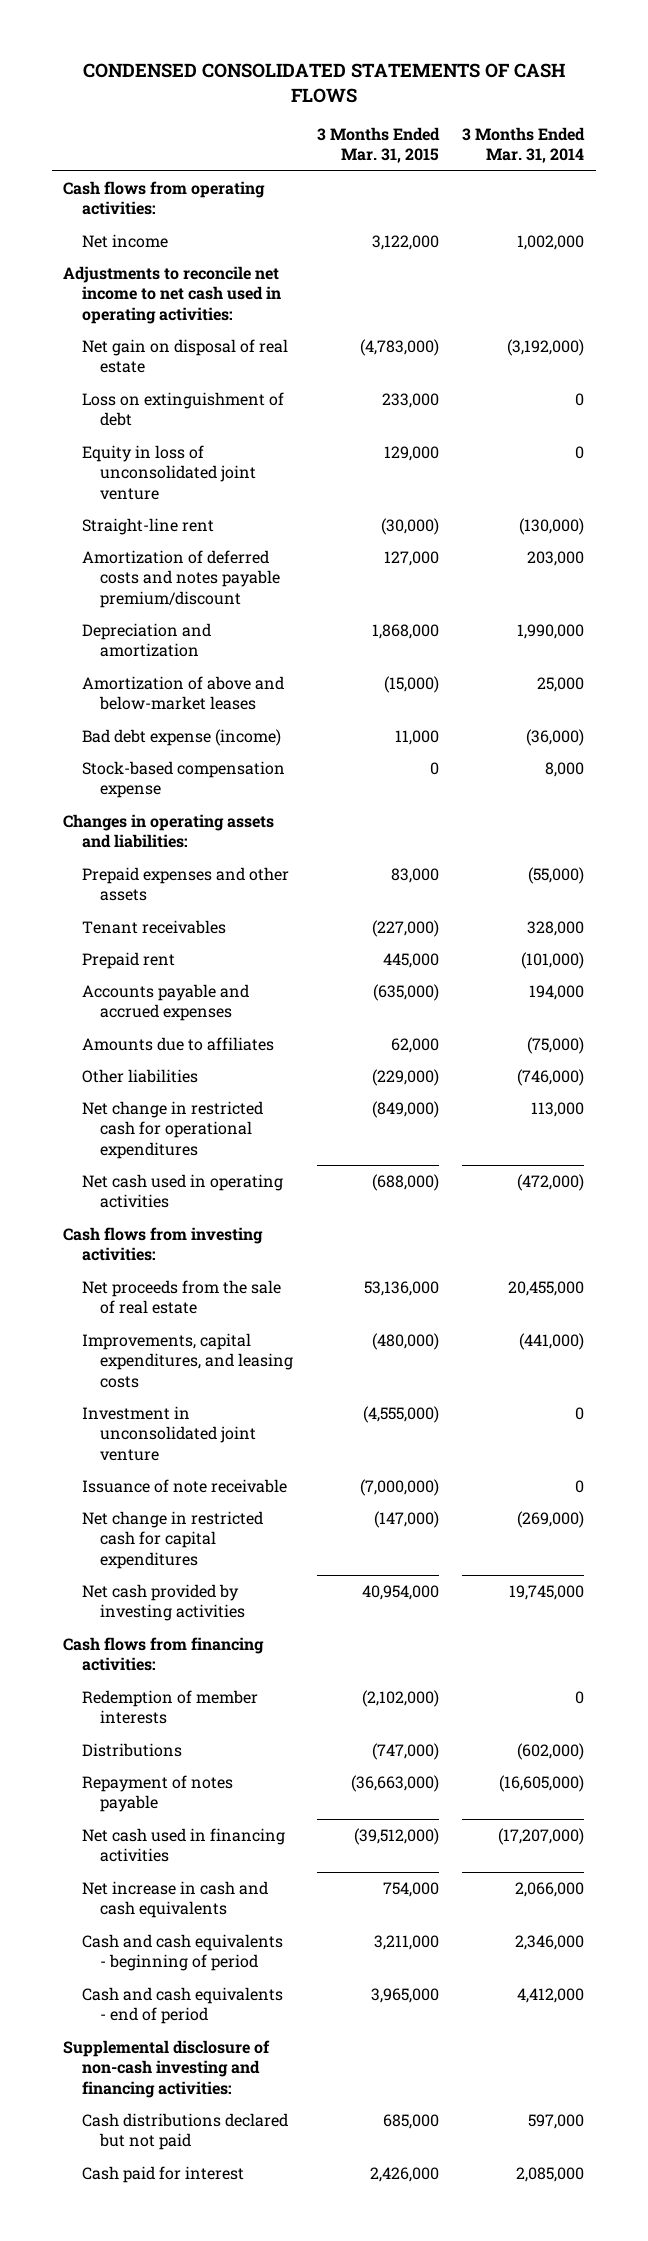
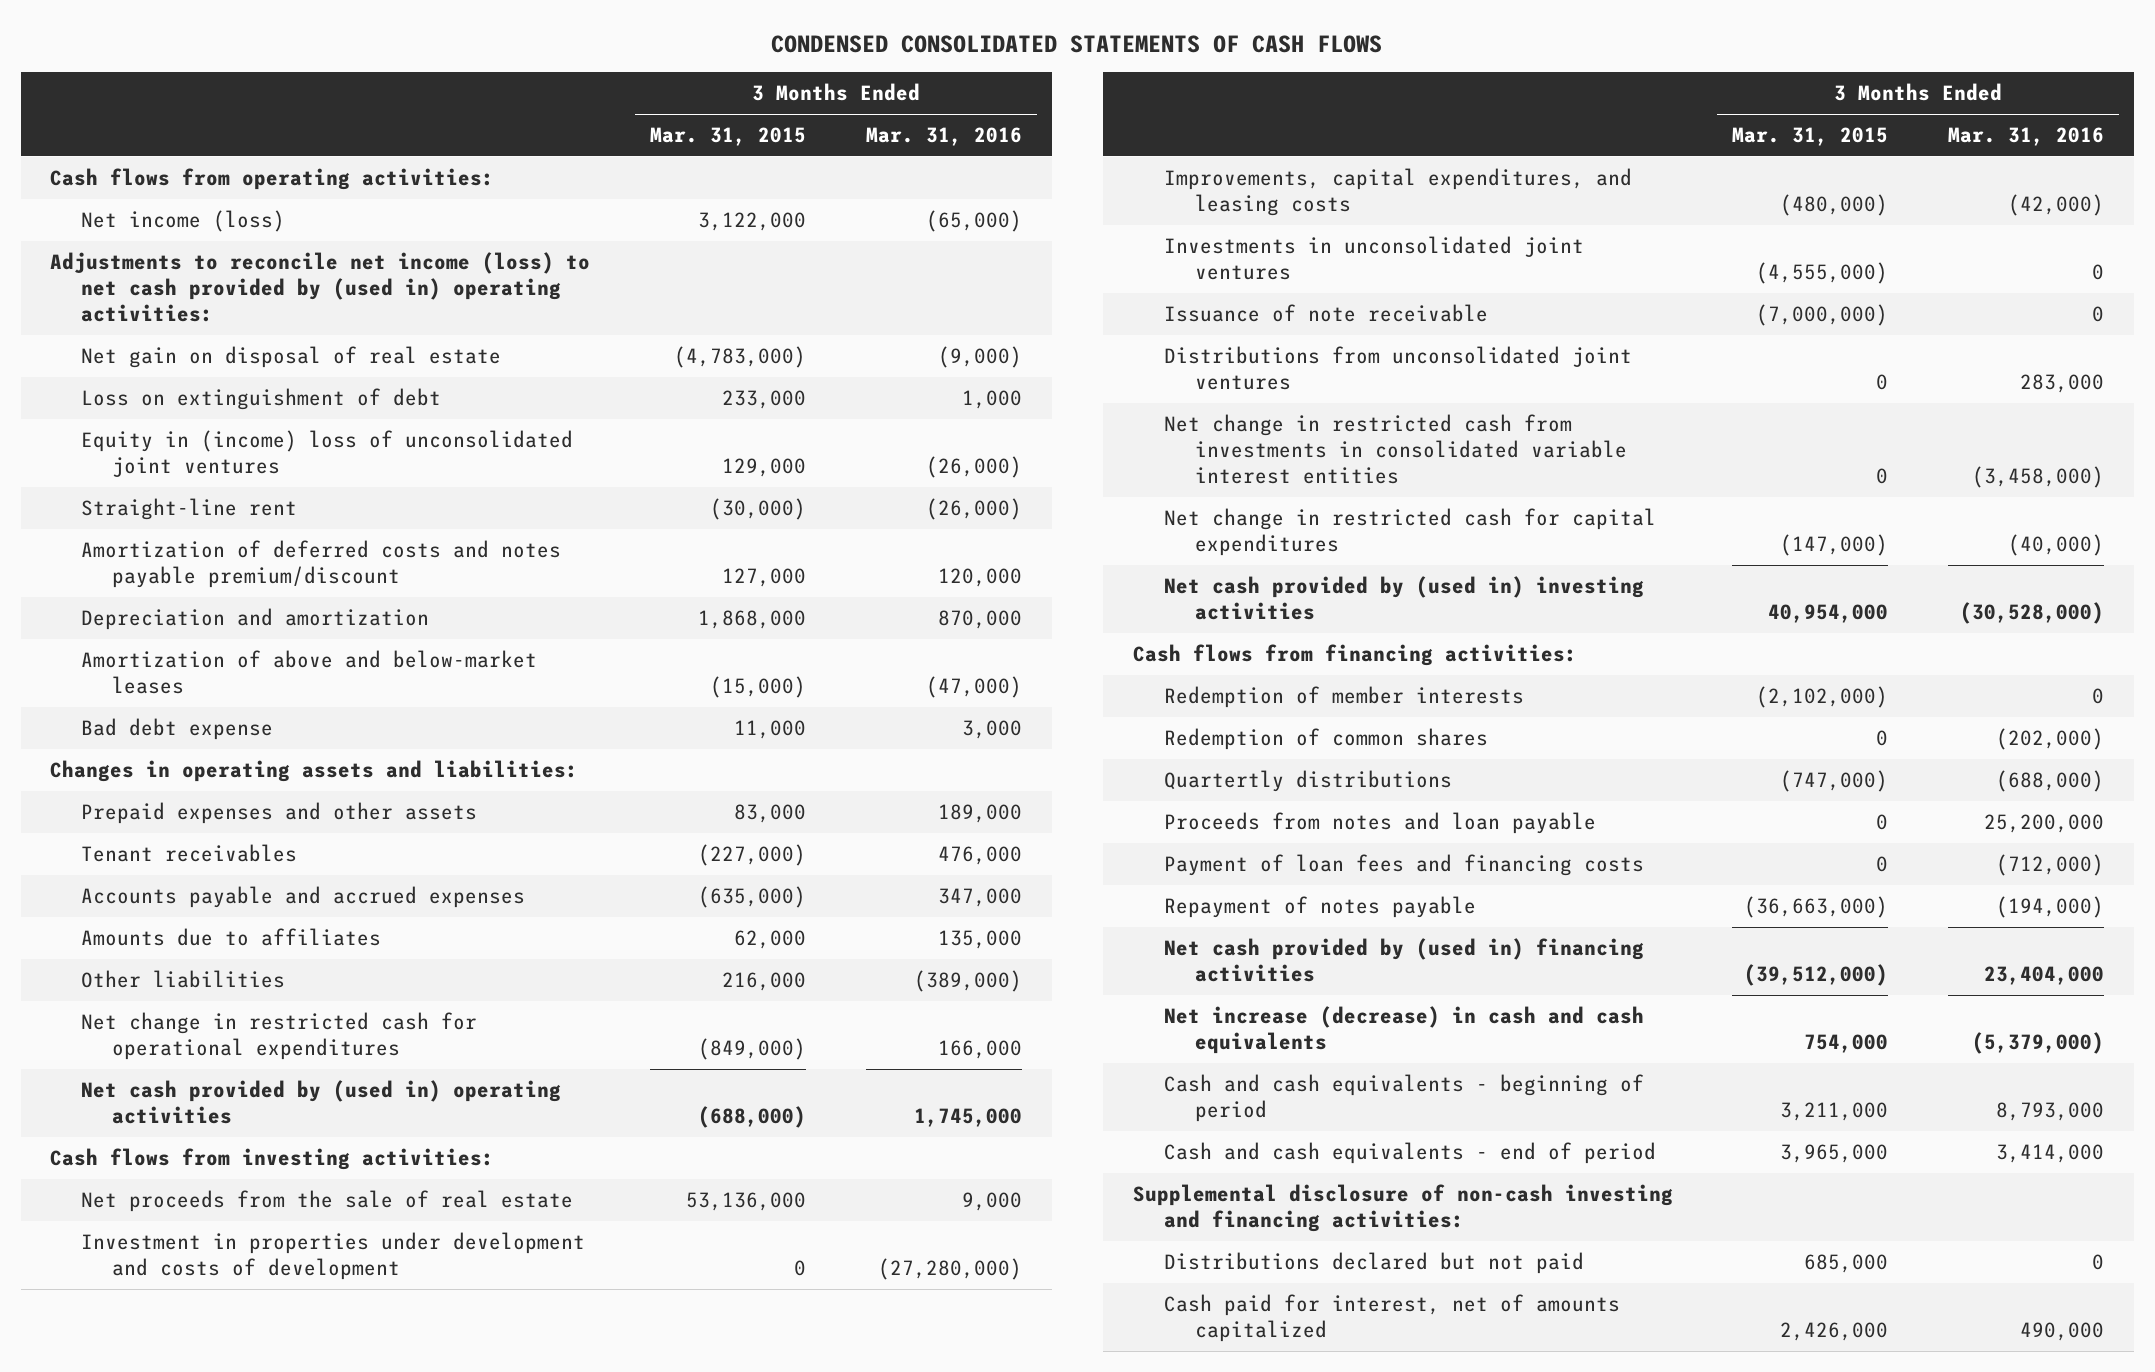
- | 3 Months Ended Mar. 31, 2015 | 3 Months Ended Mar. 31, 2014
+ | 3 Months Ended Mar. 31, 2015 | 3 Months Ended Mar. 31, 2016
- Net income | 3,122,000 | 1,002,000
- Adjustments to reconcile net income to net cash used in operating activities:
+ Net income (loss) | 3,122,000 | (65,000)
+ Adjustments to reconcile net income (loss) to net cash provided by (used in) operating activities:
- Equity in loss of unconsolidated joint venture | 129,000 | 0
+ Equity in (income) loss of unconsolidated joint ventures | 129,000 | (26,000)
- Bad debt expense (income) | 11,000 | (36,000)
- Stock-based compensation expense | 0 | 8,000
+ Bad debt expense | 11,000 | 3,000
- Prepaid rent | 445,000 | (101,000)
- Other liabilities | (229,000) | (746,000)
+ Other liabilities | 216,000 | (389,000)
- Net cash used in operating activities | (688,000) | (472,000)
+ Net cash provided by (used in) operating activities | (688,000) | 1,745,000
+ Investment in properties under development and costs of development | 0 | (27,280,000)
- Investment in unconsolidated joint venture | (4,555,000) | 0
+ Investments in unconsolidated joint ventures | (4,555,000) | 0
+ Distributions from unconsolidated joint ventures | 0 | 283,000
+ Net change in restricted cash from investments in consolidated variable interest entities | 0 | (3,458,000)
- Net cash provided by investing activities | 40,954,000 | 19,745,000
+ Net cash provided by (used in) investing activities | 40,954,000 | (30,528,000)
- Distributions | (747,000) | (602,000)
+ Redemption of common shares | 0 | (202,000)
+ Quartertly distributions | (747,000) | (688,000)
+ Proceeds from notes and loan payable | 0 | 25,200,000
+ Payment of loan fees and financing costs | 0 | (712,000)
- Net cash used in financing activities | (39,512,000) | (17,207,000)
- Net increase in cash and cash equivalents | 754,000 | 2,066,000
+ Net cash provided by (used in) financing activities | (39,512,000) | 23,404,000
+ Net increase (decrease) in cash and cash equivalents | 754,000 | (5,379,000)
- Cash distributions declared but not paid | 685,000 | 597,000
- Cash paid for interest | 2,426,000 | 2,085,000
+ Distributions declared but not paid | 685,000 | 0
+ Cash paid for interest, net of amounts capitalized | 2,426,000 | 490,000

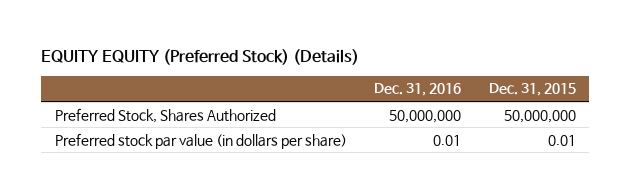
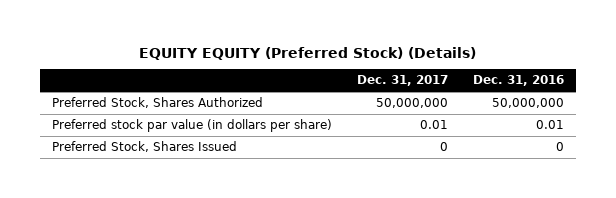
- | Dec. 31, 2016 | Dec. 31, 2015
+ | Dec. 31, 2017 | Dec. 31, 2016
+ Preferred Stock, Shares Issued | 0 | 0

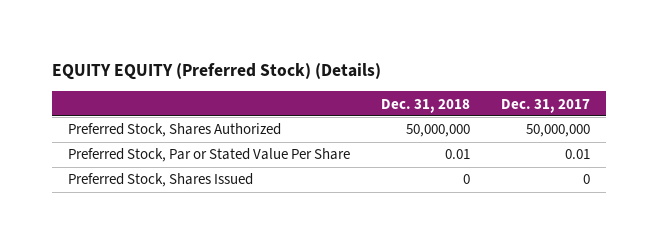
- | Dec. 31, 2017 | Dec. 31, 2016
+ | Dec. 31, 2018 | Dec. 31, 2017
- Preferred stock par value (in dollars per share) | 0.01 | 0.01
+ Preferred Stock, Par or Stated Value Per Share | 0.01 | 0.01

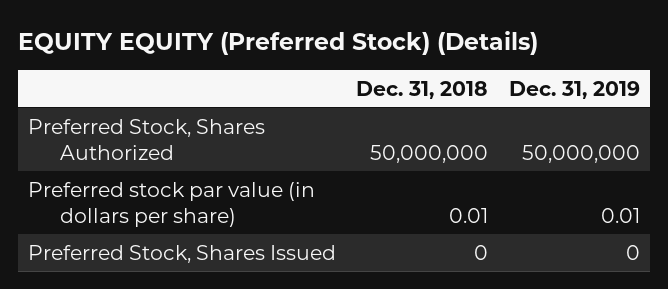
- | Dec. 31, 2018 | Dec. 31, 2017
+ | Dec. 31, 2018 | Dec. 31, 2019
- Preferred Stock, Par or Stated Value Per Share | 0.01 | 0.01
+ Preferred stock par value (in dollars per share) | 0.01 | 0.01

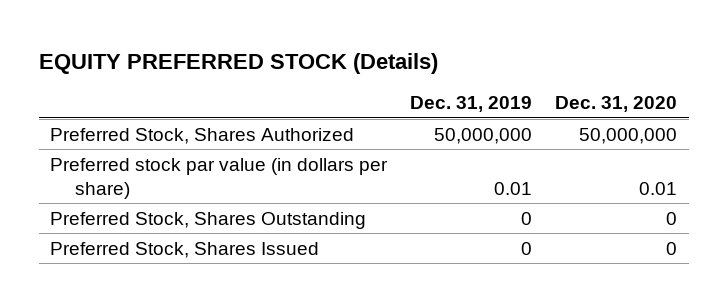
- EQUITY EQUITY (Preferred Stock) (Details)
+ EQUITY PREFERRED STOCK (Details)
- | Dec. 31, 2018 | Dec. 31, 2019
+ | Dec. 31, 2019 | Dec. 31, 2020
+ Preferred Stock, Shares Outstanding | 0 | 0

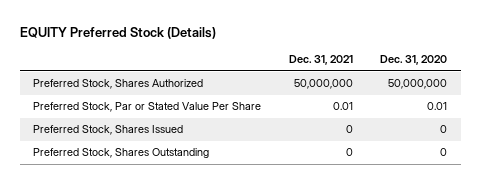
- EQUITY PREFERRED STOCK (Details)
+ EQUITY Preferred Stock (Details)
- | Dec. 31, 2019 | Dec. 31, 2020
+ | Dec. 31, 2021 | Dec. 31, 2020
- Preferred stock par value (in dollars per share) | 0.01 | 0.01
+ Preferred Stock, Par or Stated Value Per Share | 0.01 | 0.01
moved down: Preferred Stock, Shares Outstanding | 0 | 0

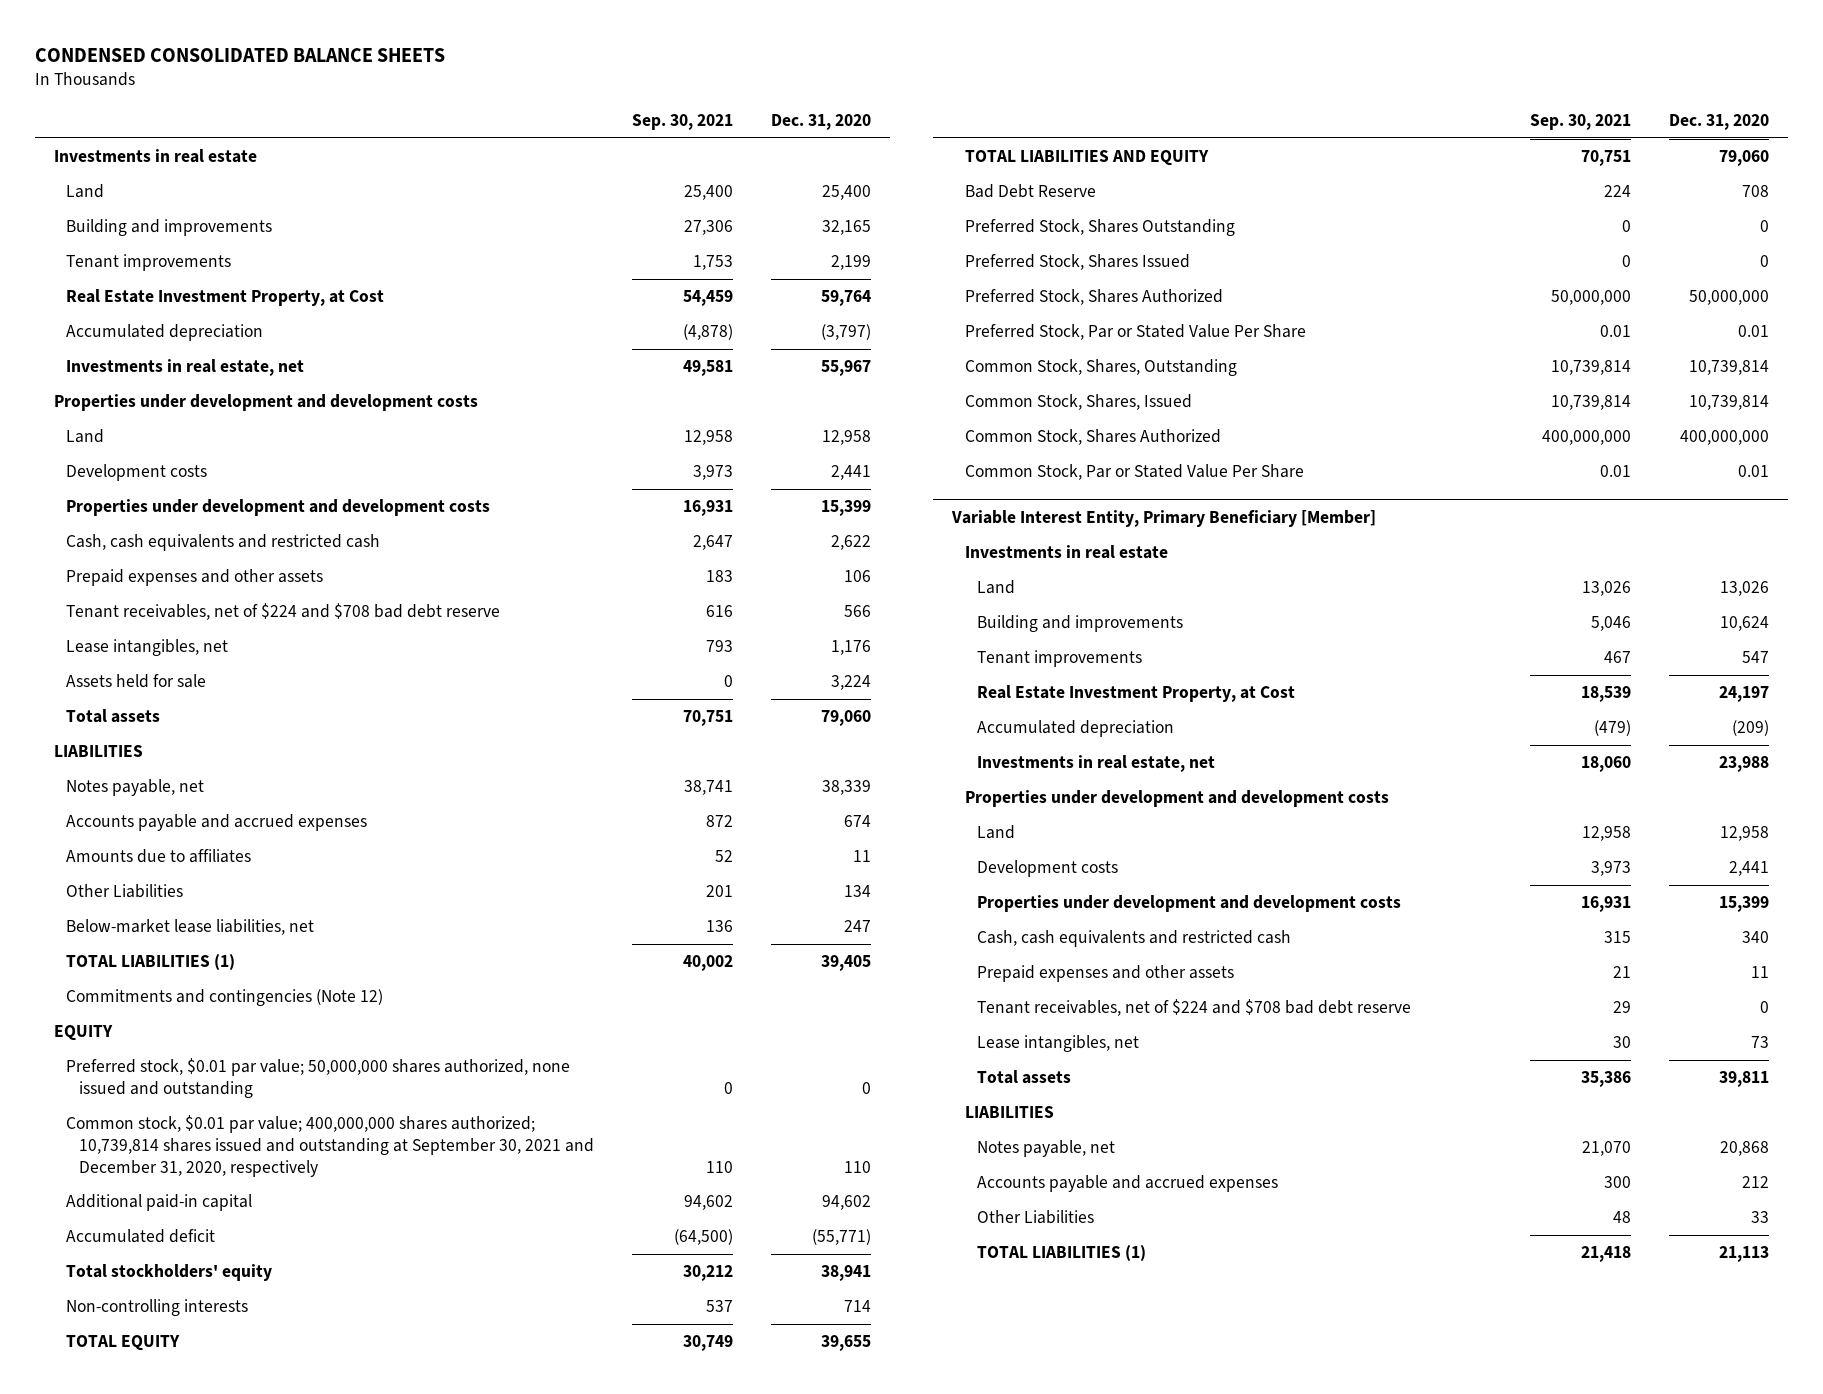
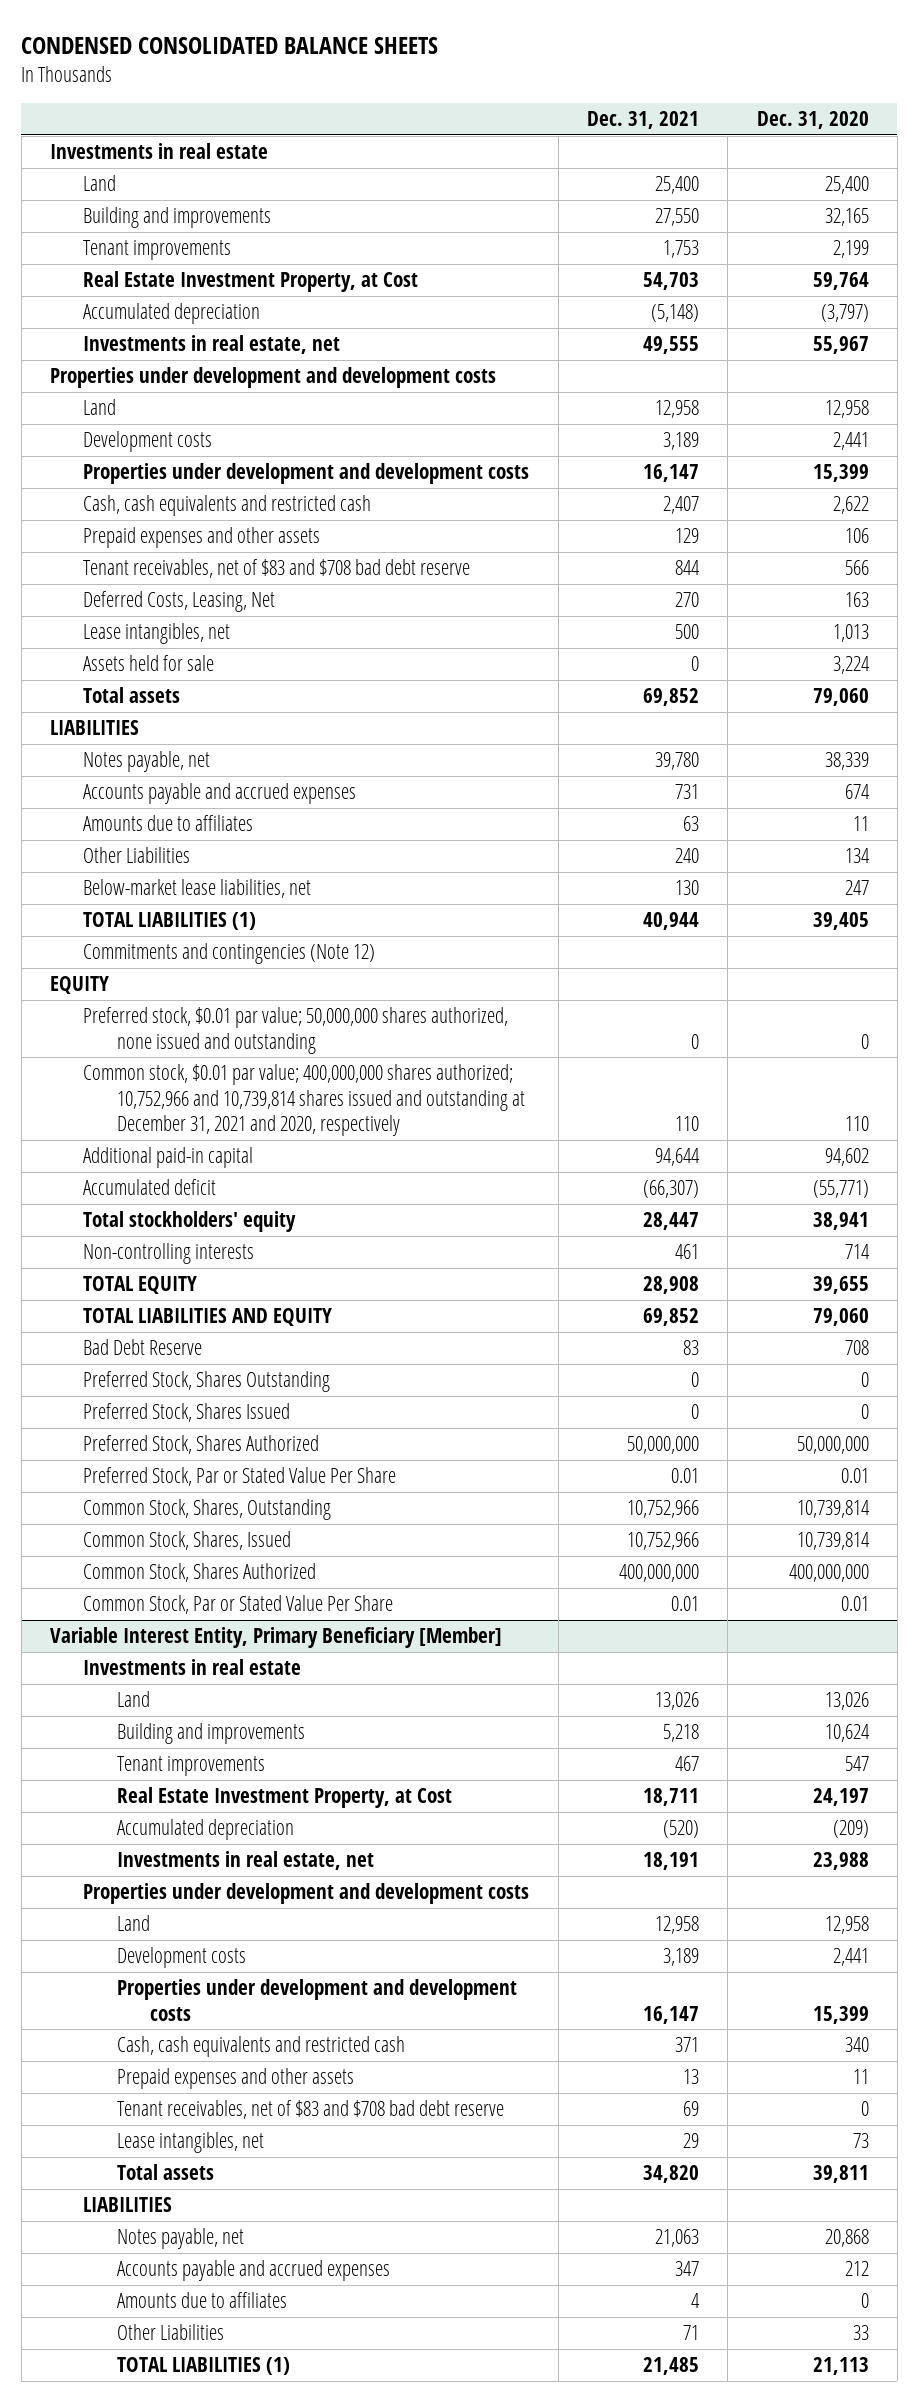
- | Sep. 30, 2021 | Dec. 31, 2020
+ | Dec. 31, 2021 | Dec. 31, 2020
- Tenant receivables, net of $224 and $708 bad debt reserve | 616 | 566
- Lease intangibles, net | 793 | 1,176
+ Tenant receivables, net of $83 and $708 bad debt reserve | 844 | 566
+ Deferred Costs, Leasing, Net | 270 | 163
+ Lease intangibles, net | 500 | 1,013
- Common stock, $0.01 par value; 400,000,000 shares authorized; 10,739,814 shares issued and outstanding at September 30, 2021 and December 31, 2020, respectively | 110 | 110
+ Common stock, $0.01 par value; 400,000,000 shares authorized; 10,752,966 and 10,739,814 shares issued and outstanding at December 31, 2021 and 2020, respectively | 110 | 110
@ Variable Interest Entity, Primary Beneficiary [Member]
- Tenant receivables, net of $224 and $708 bad debt reserve | 29 | 0
+ Tenant receivables, net of $83 and $708 bad debt reserve | 69 | 0
+ Amounts due to affiliates | 4 | 0

